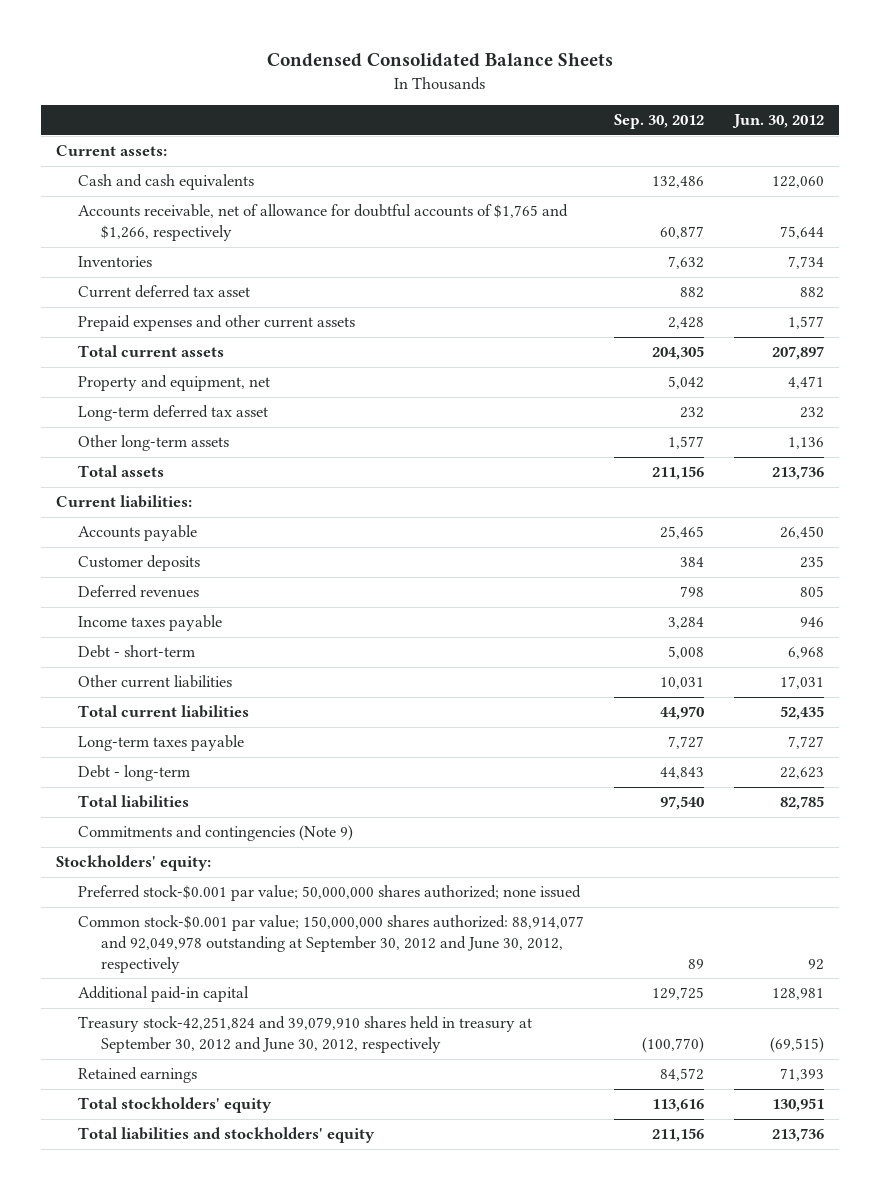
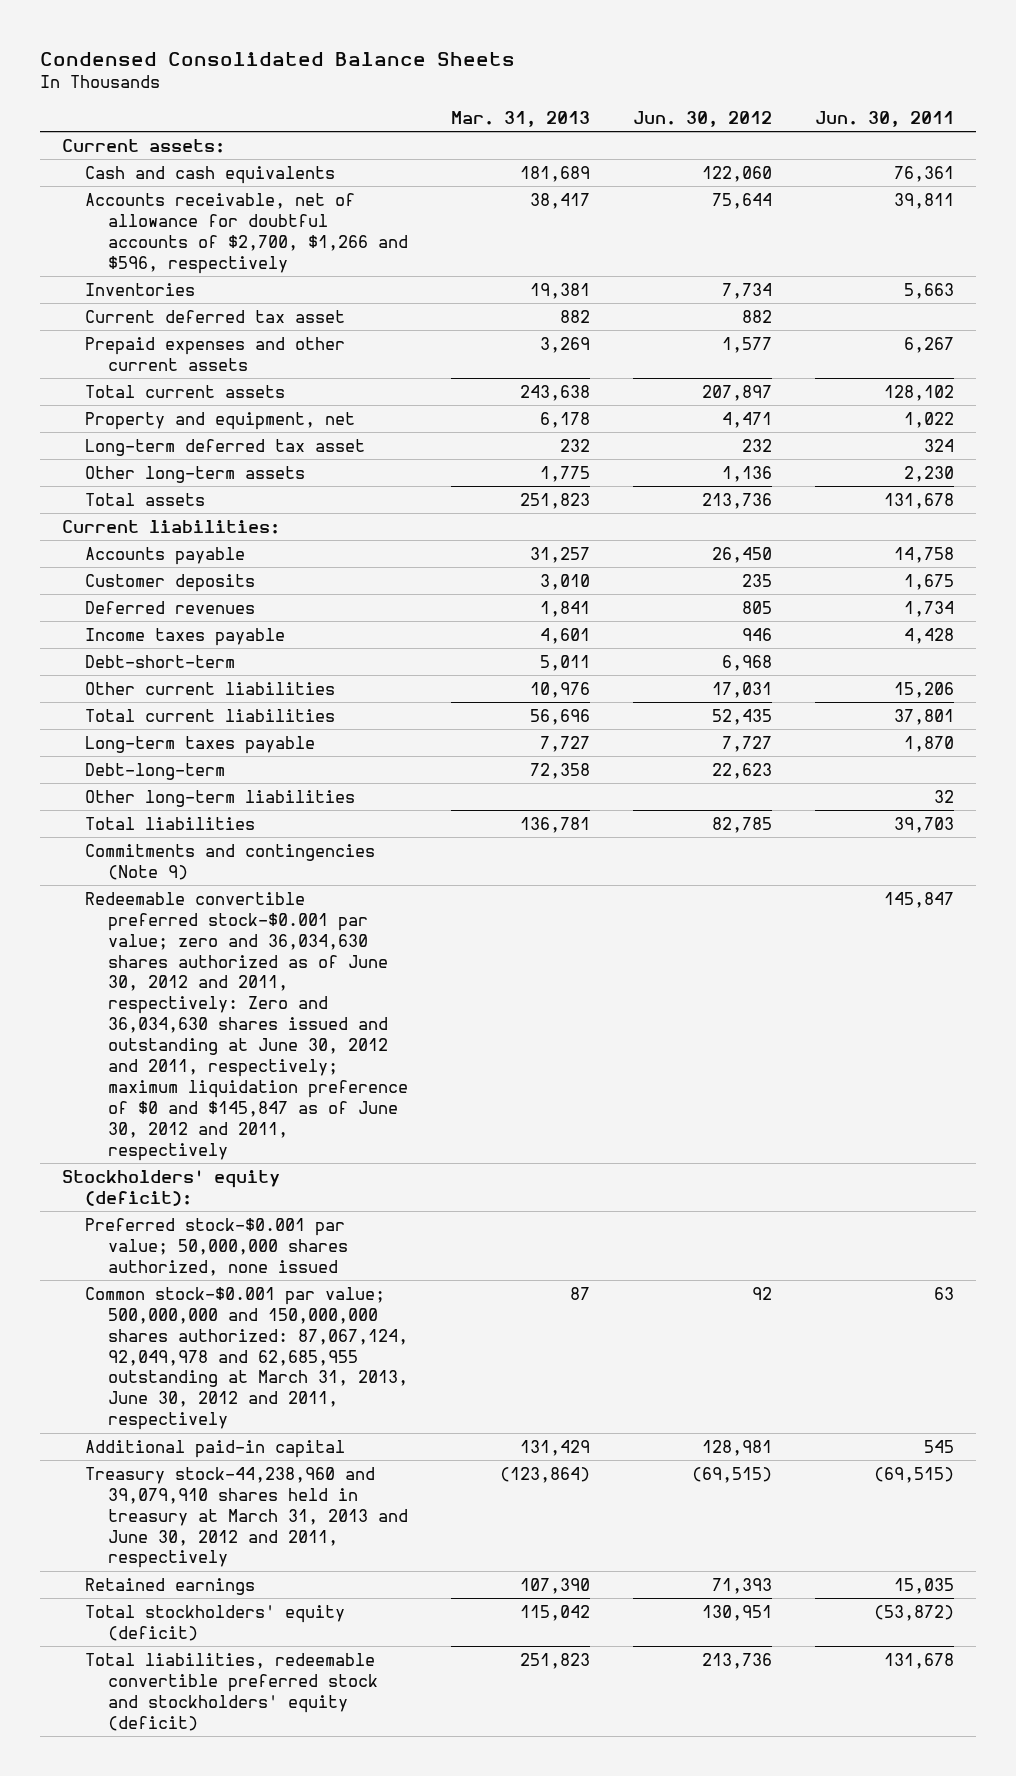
- | Sep. 30, 2012 | Jun. 30, 2012
+ | Mar. 31, 2013 | Jun. 30, 2012 | Jun. 30, 2011
- Accounts receivable, net of allowance for doubtful accounts of $1,765 and $1,266, respectively | 60,877 | 75,644
+ Accounts receivable, net of allowance for doubtful accounts of $2,700, $1,266 and $596, respectively | 38,417 | 75,644 | 39,811
- Debt - short-term | 5,008 | 6,968
+ Debt-short-term | 5,011 | 6,968 |
- Debt - long-term | 44,843 | 22,623
+ Debt-long-term | 72,358 | 22,623 |
+ Other long-term liabilities | | | 32
- Stockholders' equity:
- Preferred stock-$0.001 par value; 50,000,000 shares authorized; none issued
- Common stock-$0.001 par value; 150,000,000 shares authorized: 88,914,077 and 92,049,978 outstanding at September 30, 2012 and June 30, 2012, respectively | 89 | 92
+ Redeemable convertible preferred stock-$0.001 par value; zero and 36,034,630 shares authorized as of June 30, 2012 and 2011, respectively: Zero and 36,034,630 shares issued and outstanding at June 30, 2012 and 2011, respectively; maximum liquidation preference of $0 and $145,847 as of June 30, 2012 and 2011, respectively | | | 145,847
+ Stockholders' equity (deficit):
+ Preferred stock-$0.001 par value; 50,000,000 shares authorized, none issued
+ Common stock-$0.001 par value; 500,000,000 and 150,000,000 shares authorized: 87,067,124, 92,049,978 and 62,685,955 outstanding at March 31, 2013, June 30, 2012 and 2011, respectively | 87 | 92 | 63
- Treasury stock-42,251,824 and 39,079,910 shares held in treasury at September 30, 2012 and June 30, 2012, respectively | (100,770) | (69,515)
+ Treasury stock-44,238,960 and 39,079,910 shares held in treasury at March 31, 2013 and June 30, 2012 and 2011, respectively | (123,864) | (69,515) | (69,515)
- Total stockholders' equity | 113,616 | 130,951
- Total liabilities and stockholders' equity | 211,156 | 213,736
+ Total stockholders' equity (deficit) | 115,042 | 130,951 | (53,872)
+ Total liabilities, redeemable convertible preferred stock and stockholders' equity (deficit) | 251,823 | 213,736 | 131,678

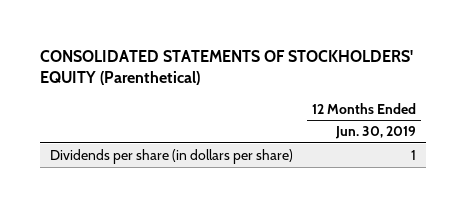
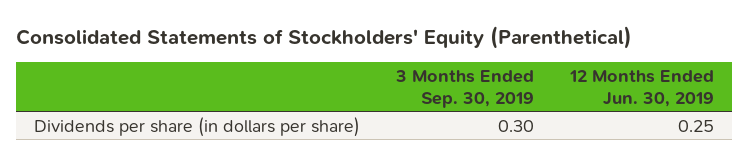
- CONSOLIDATED STATEMENTS OF STOCKHOLDERS' EQUITY (Parenthetical)
+ Consolidated Statements of Stockholders' Equity (Parenthetical)
- | 12 Months Ended Jun. 30, 2019
+ | 3 Months Ended Sep. 30, 2019 | 12 Months Ended Jun. 30, 2019
- Dividends per share (in dollars per share) | 1
+ Dividends per share (in dollars per share) | 0.30 | 0.25

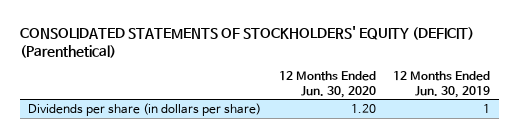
- Consolidated Statements of Stockholders' Equity (Parenthetical)
+ CONSOLIDATED STATEMENTS OF STOCKHOLDERS' EQUITY (DEFICIT) (Parenthetical)
- | 3 Months Ended Sep. 30, 2019 | 12 Months Ended Jun. 30, 2019
+ | 12 Months Ended Jun. 30, 2020 | 12 Months Ended Jun. 30, 2019
- Dividends per share (in dollars per share) | 0.30 | 0.25
+ Dividends per share (in dollars per share) | 1.20 | 1

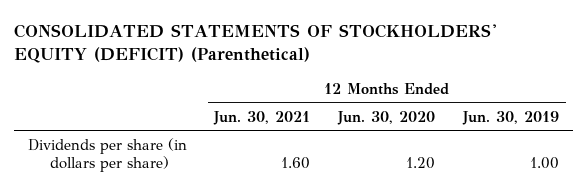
- | 12 Months Ended Jun. 30, 2020 | 12 Months Ended Jun. 30, 2019
+ | 12 Months Ended Jun. 30, 2021 | 12 Months Ended Jun. 30, 2020 | 12 Months Ended Jun. 30, 2019
- Dividends per share (in dollars per share) | 1.20 | 1
+ Dividends per share (in dollars per share) | 1.60 | 1.20 | 1.00

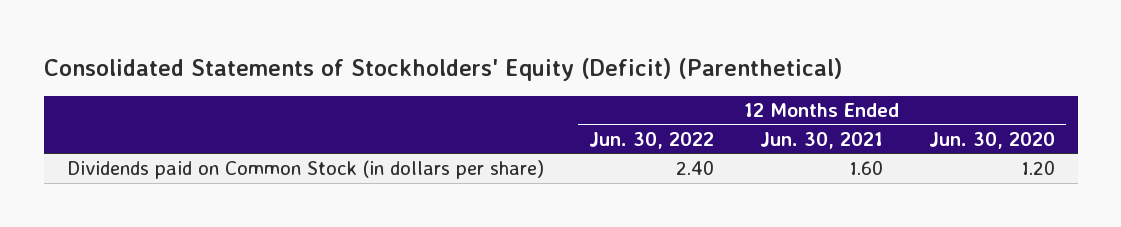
- CONSOLIDATED STATEMENTS OF STOCKHOLDERS' EQUITY (DEFICIT) (Parenthetical)
+ Consolidated Statements of Stockholders' Equity (Deficit) (Parenthetical)
- | 12 Months Ended Jun. 30, 2021 | 12 Months Ended Jun. 30, 2020 | 12 Months Ended Jun. 30, 2019
+ | 12 Months Ended Jun. 30, 2022 | 12 Months Ended Jun. 30, 2021 | 12 Months Ended Jun. 30, 2020
- Dividends per share (in dollars per share) | 1.60 | 1.20 | 1.00
+ Dividends paid on Common Stock (in dollars per share) | 2.40 | 1.60 | 1.20

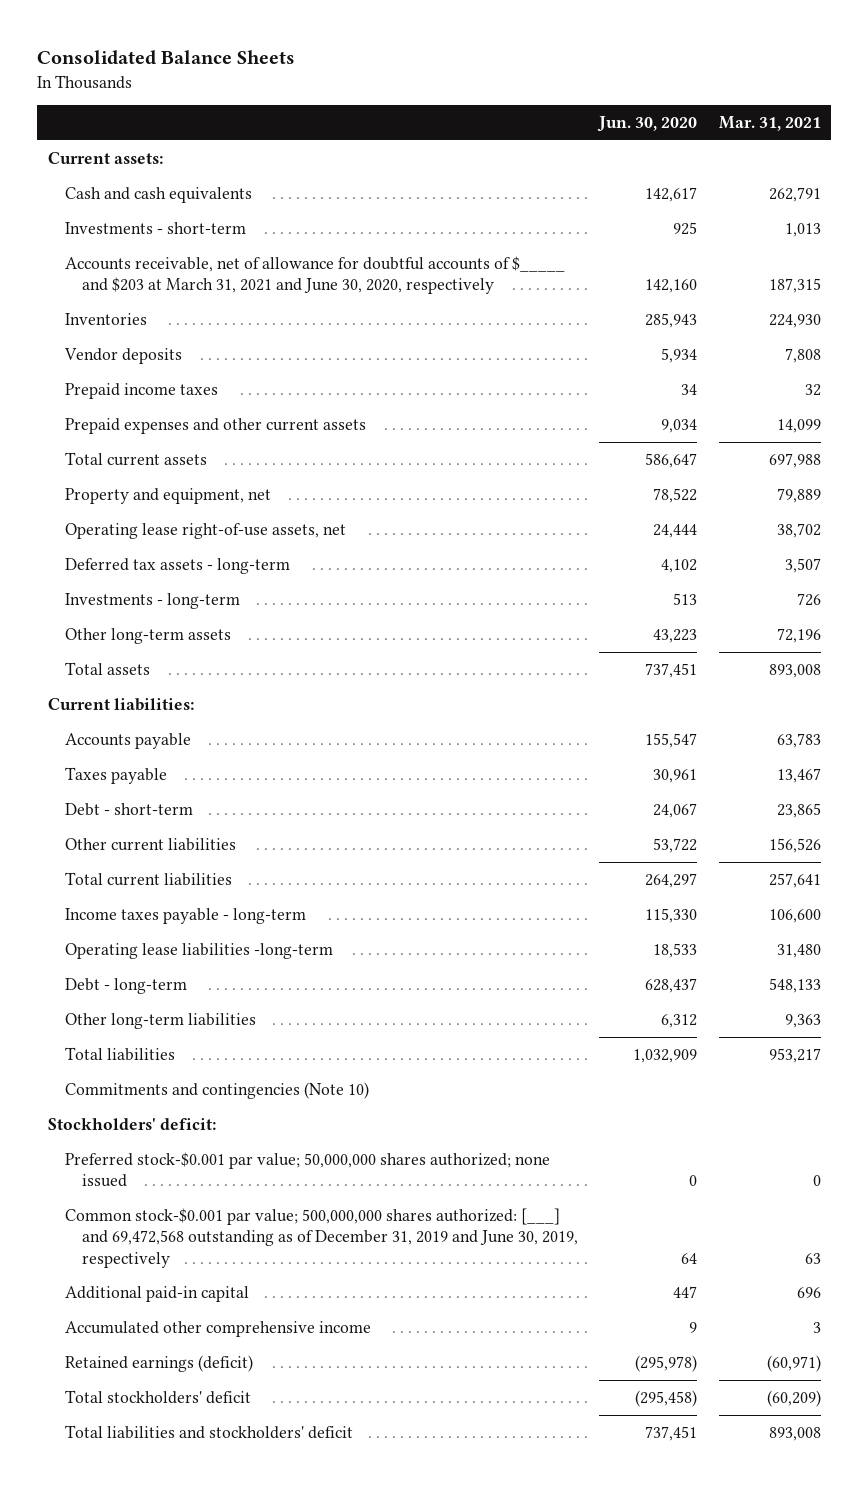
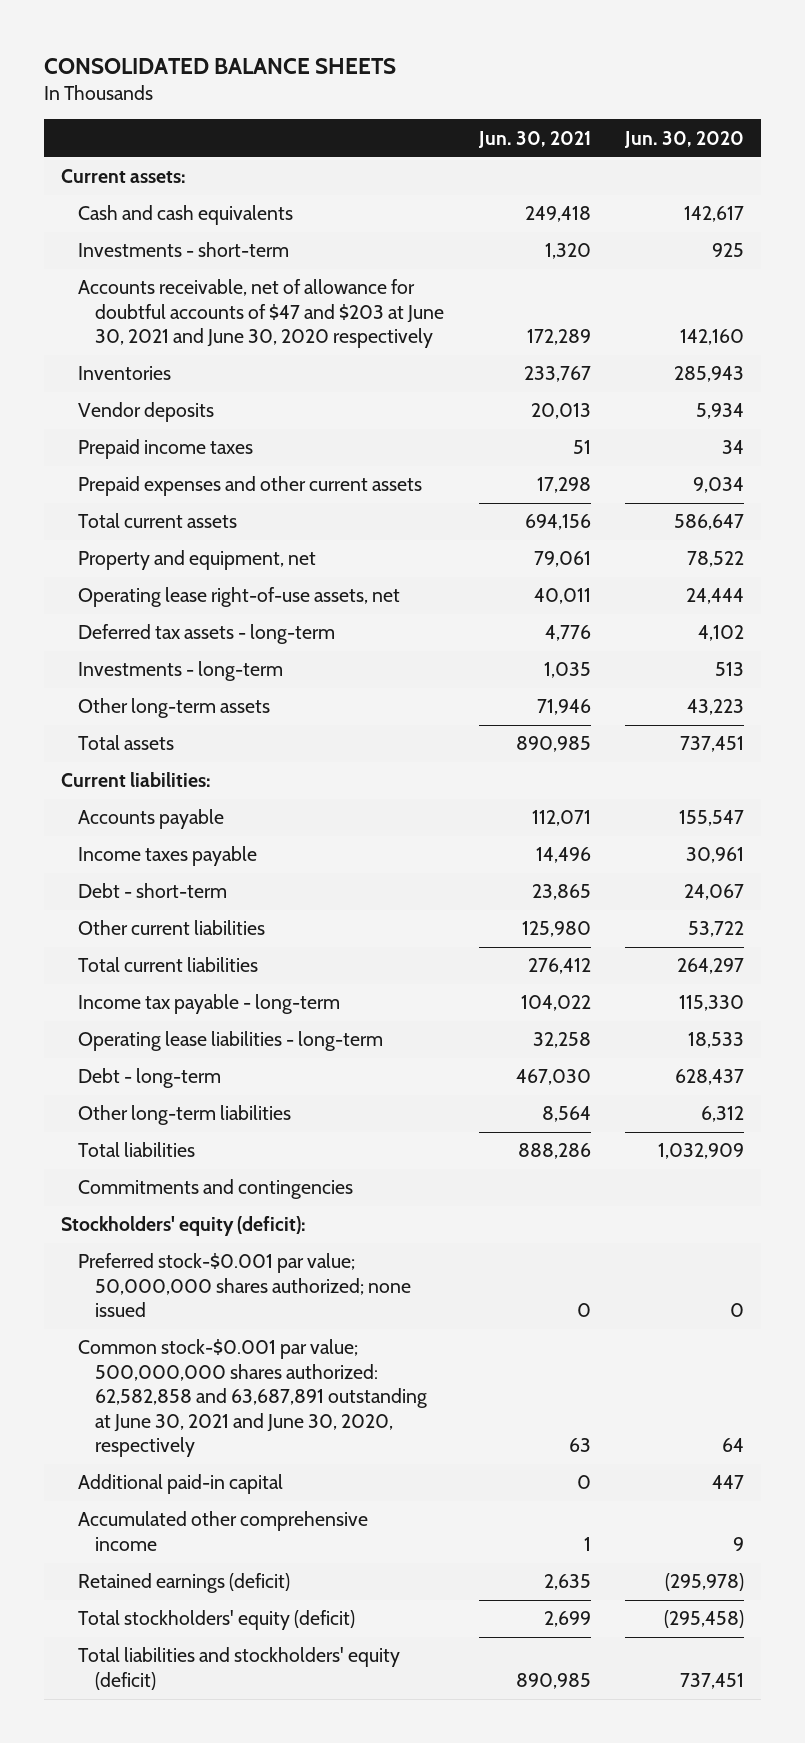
- Consolidated Balance Sheets
+ CONSOLIDATED BALANCE SHEETS
- | Jun. 30, 2020 | Mar. 31, 2021
+ | Jun. 30, 2021 | Jun. 30, 2020
- Accounts receivable, net of allowance for doubtful accounts of $_____ and $203 at March 31, 2021 and June 30, 2020, respectively | 142,160 | 187,315
+ Accounts receivable, net of allowance for doubtful accounts of $47 and $203 at June 30, 2021 and June 30, 2020 respectively | 172,289 | 142,160
- Taxes payable | 30,961 | 13,467
+ Income taxes payable | 14,496 | 30,961
- Income taxes payable - long-term | 115,330 | 106,600
- Operating lease liabilities -long-term | 18,533 | 31,480
+ Income tax payable - long-term | 104,022 | 115,330
+ Operating lease liabilities - long-term | 32,258 | 18,533
- Commitments and contingencies (Note 10)
- Stockholders' deficit:
+ Commitments and contingencies
+ Stockholders' equity (deficit):
- Common stock-$0.001 par value; 500,000,000 shares authorized: [___] and 69,472,568 outstanding as of December 31, 2019 and June 30, 2019, respectively | 64 | 63
+ Common stock-$0.001 par value; 500,000,000 shares authorized: 62,582,858 and 63,687,891 outstanding at June 30, 2021 and June 30, 2020, respectively | 63 | 64
- Total stockholders' deficit | (295,458) | (60,209)
- Total liabilities and stockholders' deficit | 737,451 | 893,008
+ Total stockholders' equity (deficit) | 2,699 | (295,458)
+ Total liabilities and stockholders' equity (deficit) | 890,985 | 737,451

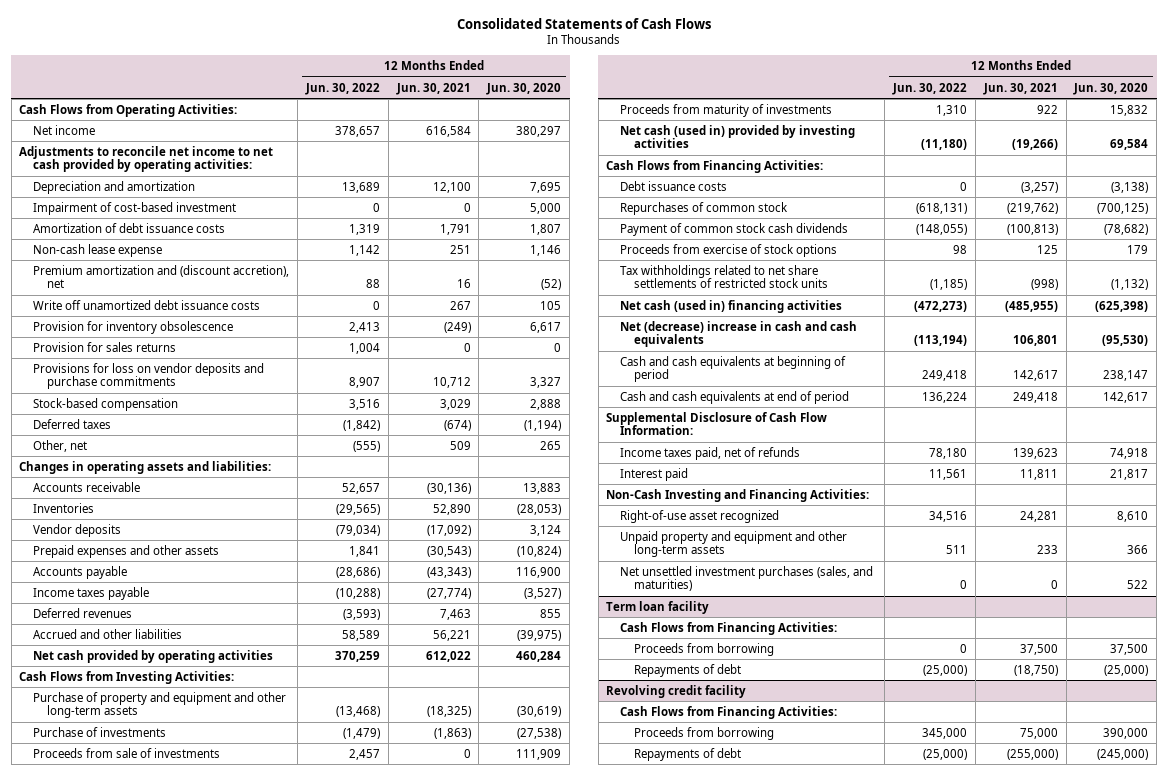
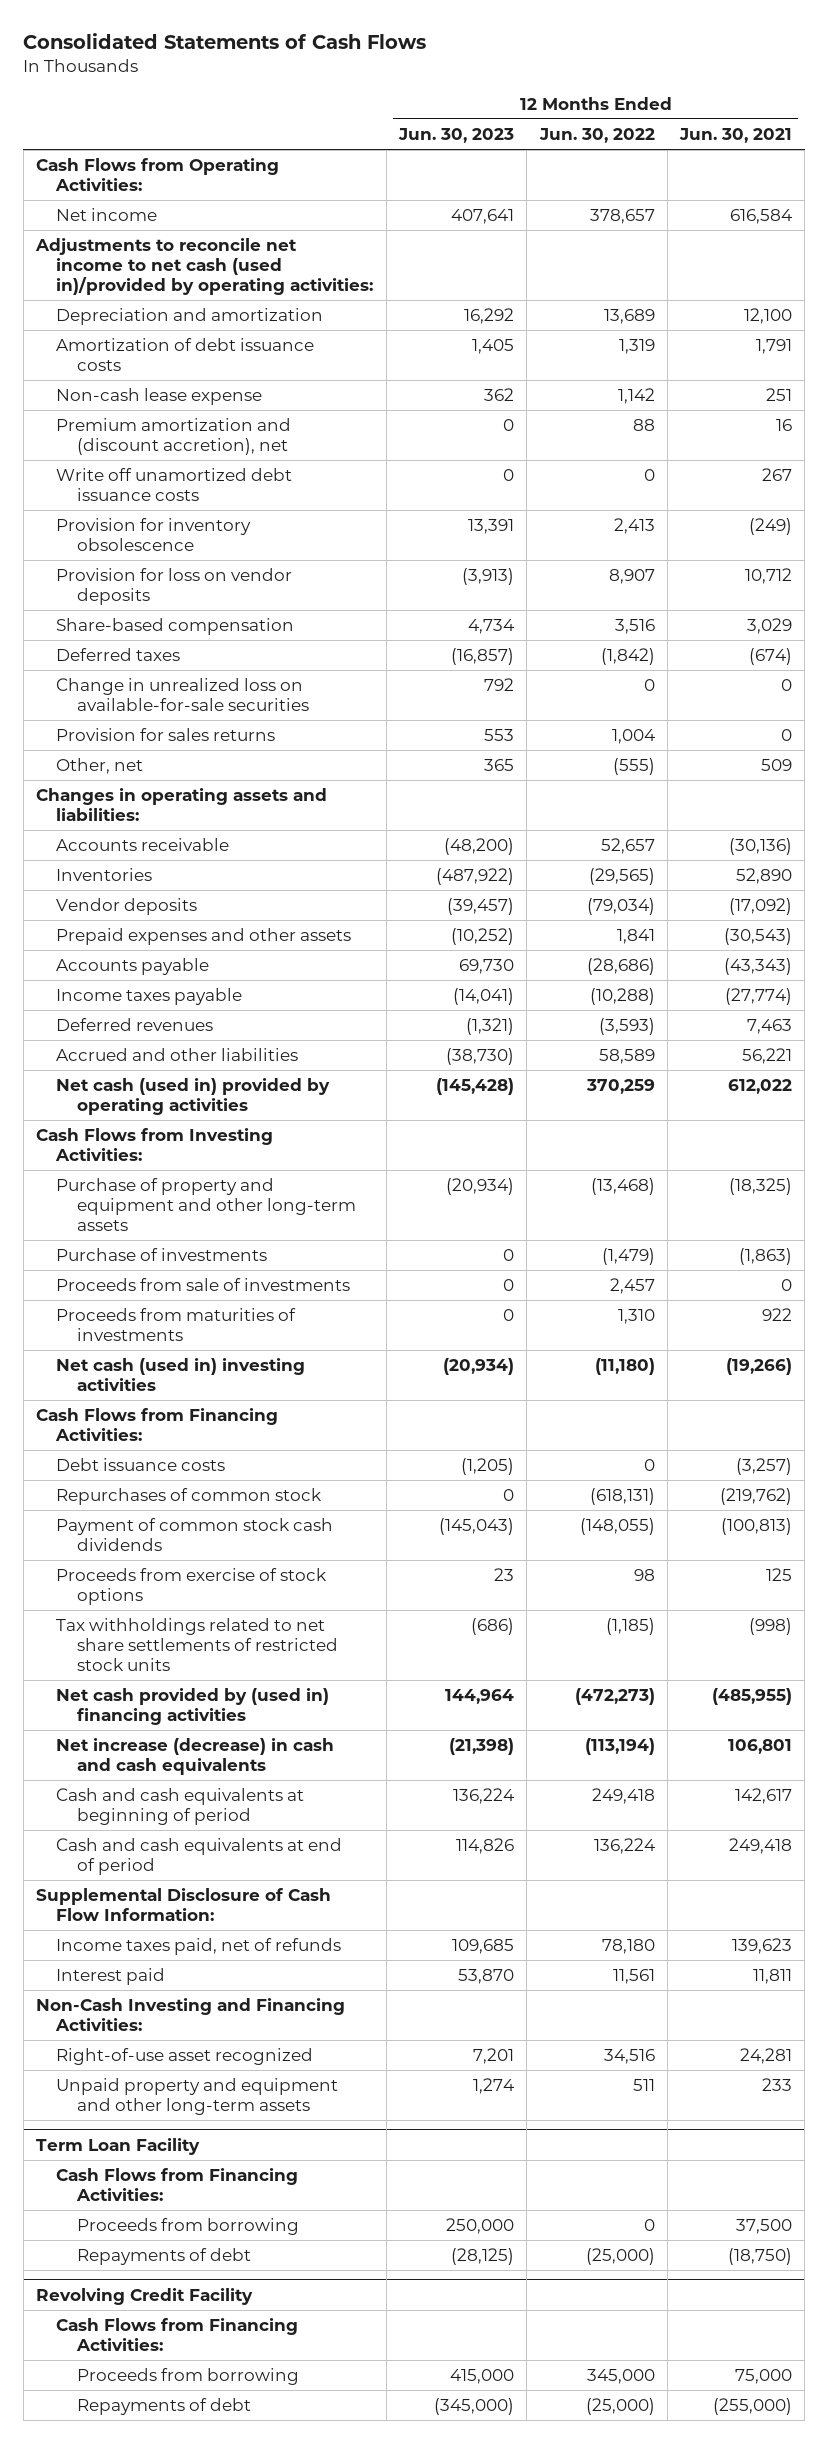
- | 12 Months Ended Jun. 30, 2022 | 12 Months Ended Jun. 30, 2021 | 12 Months Ended Jun. 30, 2020
+ | 12 Months Ended Jun. 30, 2023 | 12 Months Ended Jun. 30, 2022 | 12 Months Ended Jun. 30, 2021
- Adjustments to reconcile net income to net cash provided by operating activities:
+ Adjustments to reconcile net income to net cash (used in)/provided by operating activities:
- Impairment of cost-based investment | 0 | 0 | 5,000
- Provisions for loss on vendor deposits and purchase commitments | 8,907 | 10,712 | 3,327
- Stock-based compensation | 3,516 | 3,029 | 2,888
+ Provision for loss on vendor deposits | (3,913) | 8,907 | 10,712
+ Share-based compensation | 4,734 | 3,516 | 3,029
+ Change in unrealized loss on available-for-sale securities | 792 | 0 | 0
moved down: Provision for sales returns | 553 | 1,004 | 0
- Net cash provided by operating activities | 370,259 | 612,022 | 460,284
+ Net cash (used in) provided by operating activities | (145,428) | 370,259 | 612,022
- Proceeds from maturity of investments | 1,310 | 922 | 15,832
- Net cash (used in) provided by investing activities | (11,180) | (19,266) | 69,584
+ Proceeds from maturities of investments | 0 | 1,310 | 922
+ Net cash (used in) investing activities | (20,934) | (11,180) | (19,266)
- Net cash (used in) financing activities | (472,273) | (485,955) | (625,398)
- Net (decrease) increase in cash and cash equivalents | (113,194) | 106,801 | (95,530)
+ Net cash provided by (used in) financing activities | 144,964 | (472,273) | (485,955)
+ Net increase (decrease) in cash and cash equivalents | (21,398) | (113,194) | 106,801
- Net unsettled investment purchases (sales, and maturities) | 0 | 0 | 522
- Term loan facility
+ Term Loan Facility
- Revolving credit facility
+ Revolving Credit Facility

